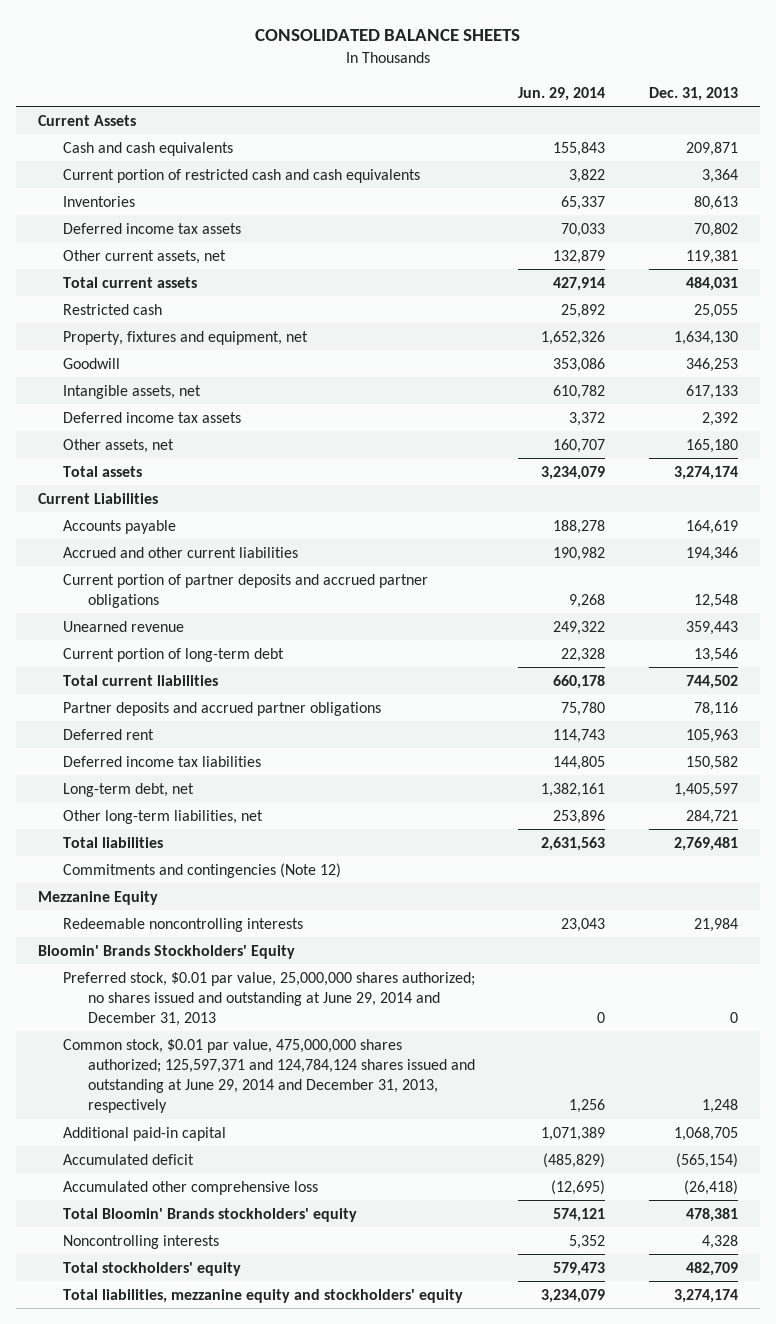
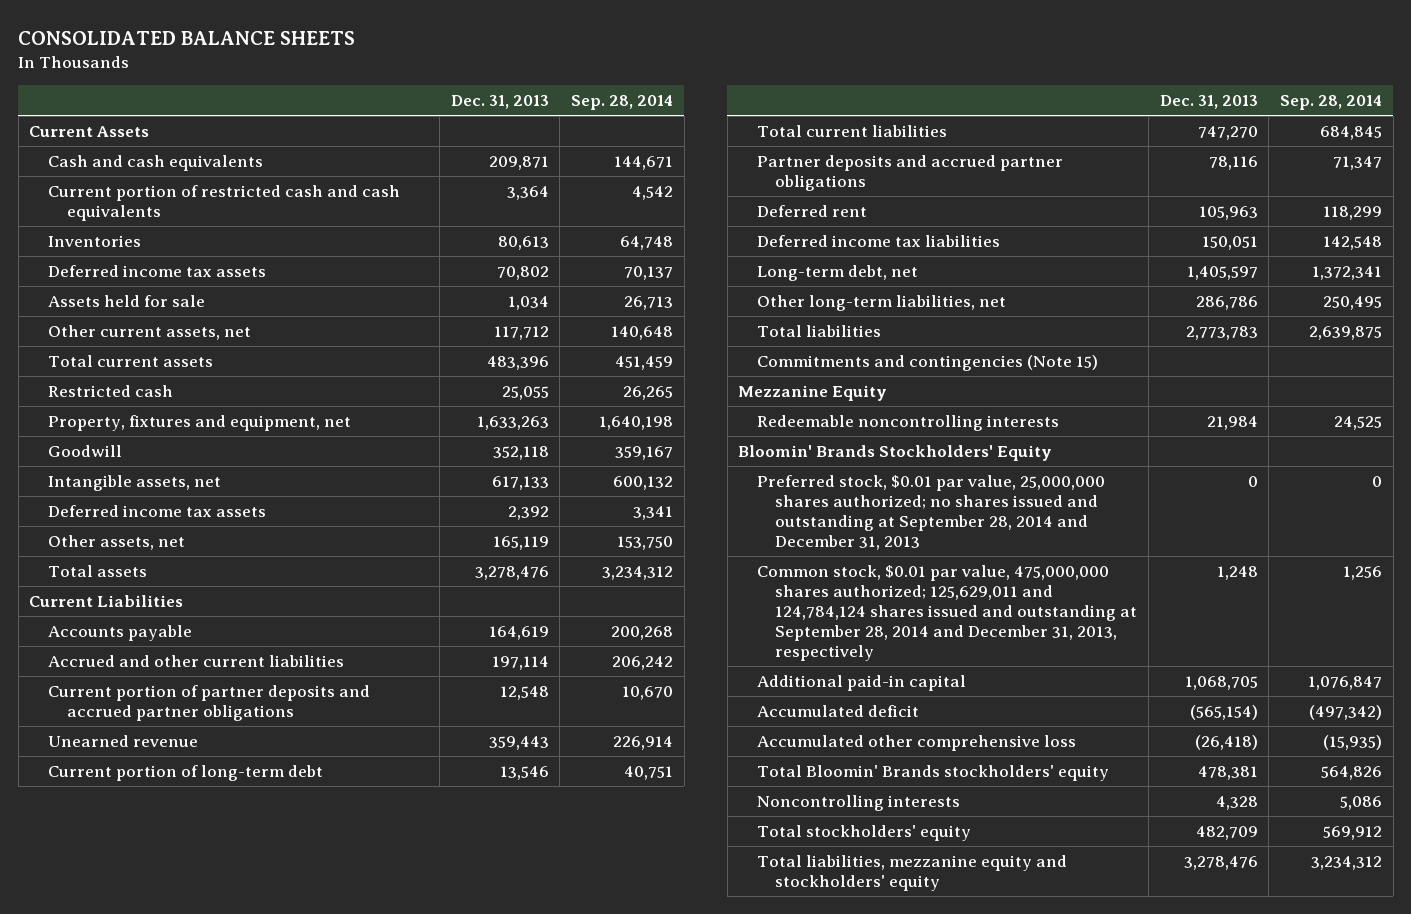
- | Jun. 29, 2014 | Dec. 31, 2013
+ | Dec. 31, 2013 | Sep. 28, 2014
- Other current assets, net | 132,879 | 119,381
- Total current assets | 427,914 | 484,031
+ Assets held for sale | 1,034 | 26,713
+ Other current assets, net | 117,712 | 140,648
+ Total current assets | 483,396 | 451,459
- Property, fixtures and equipment, net | 1,652,326 | 1,634,130
- Goodwill | 353,086 | 346,253
+ Property, fixtures and equipment, net | 1,633,263 | 1,640,198
+ Goodwill | 352,118 | 359,167
- Other assets, net | 160,707 | 165,180
- Total assets | 3,234,079 | 3,274,174
+ Other assets, net | 165,119 | 153,750
+ Total assets | 3,278,476 | 3,234,312
- Accrued and other current liabilities | 190,982 | 194,346
+ Accrued and other current liabilities | 197,114 | 206,242
- Total current liabilities | 660,178 | 744,502
+ Total current liabilities | 747,270 | 684,845
- Deferred income tax liabilities | 144,805 | 150,582
+ Deferred income tax liabilities | 150,051 | 142,548
- Other long-term liabilities, net | 253,896 | 284,721
- Total liabilities | 2,631,563 | 2,769,481
- Commitments and contingencies (Note 12)
+ Other long-term liabilities, net | 286,786 | 250,495
+ Total liabilities | 2,773,783 | 2,639,875
+ Commitments and contingencies (Note 15)
- Preferred stock, $0.01 par value, 25,000,000 shares authorized; no shares issued and outstanding at June 29, 2014 and December 31, 2013 | 0 | 0
- Common stock, $0.01 par value, 475,000,000 shares authorized; 125,597,371 and 124,784,124 shares issued and outstanding at June 29, 2014 and December 31, 2013, respectively | 1,256 | 1,248
+ Preferred stock, $0.01 par value, 25,000,000 shares authorized; no shares issued and outstanding at September 28, 2014 and December 31, 2013 | 0 | 0
+ Common stock, $0.01 par value, 475,000,000 shares authorized; 125,629,011 and 124,784,124 shares issued and outstanding at September 28, 2014 and December 31, 2013, respectively | 1,248 | 1,256
- Total liabilities, mezzanine equity and stockholders' equity | 3,234,079 | 3,274,174
+ Total liabilities, mezzanine equity and stockholders' equity | 3,278,476 | 3,234,312

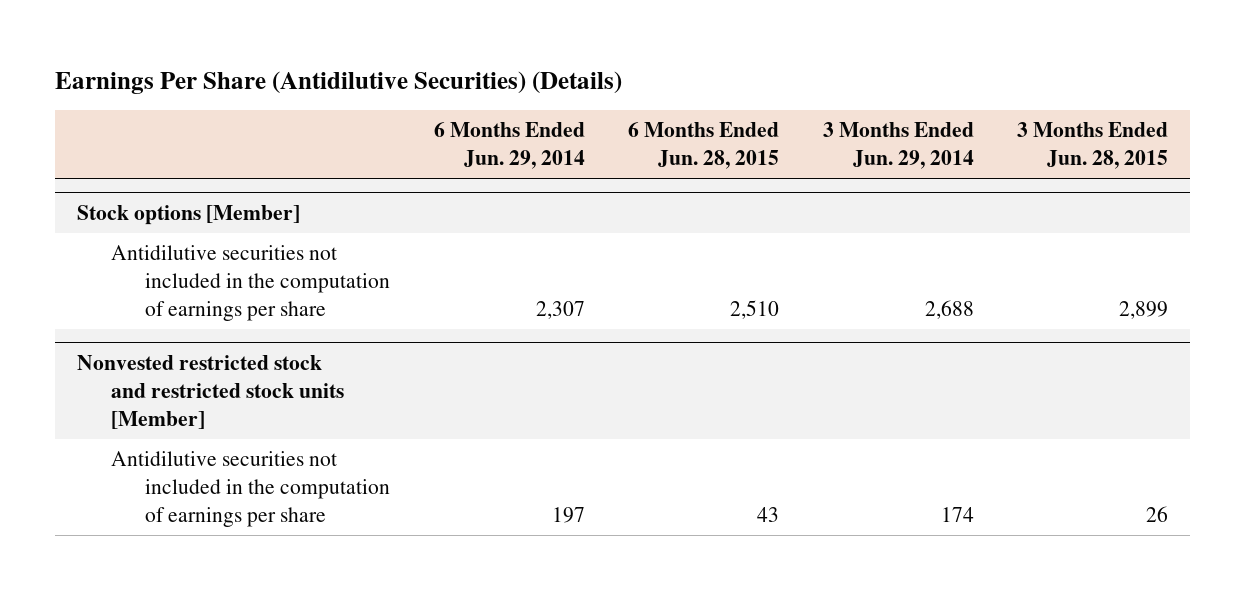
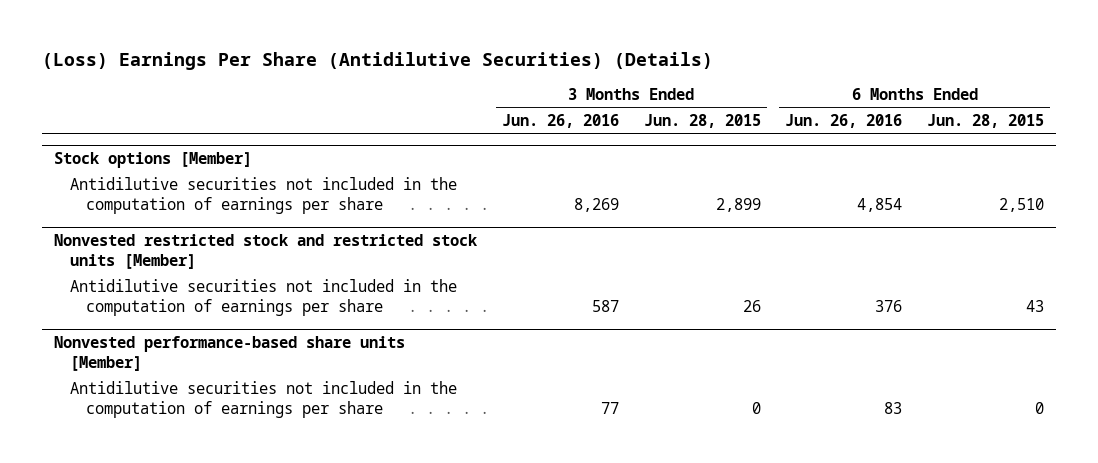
- Earnings Per Share (Antidilutive Securities) (Details)
+ (Loss) Earnings Per Share (Antidilutive Securities) (Details)
- | 6 Months Ended Jun. 29, 2014 | 6 Months Ended Jun. 28, 2015 | 3 Months Ended Jun. 29, 2014 | 3 Months Ended Jun. 28, 2015
+ | 3 Months Ended Jun. 26, 2016 | 3 Months Ended Jun. 28, 2015 | 6 Months Ended Jun. 26, 2016 | 6 Months Ended Jun. 28, 2015
+ Nonvested performance-based share units [Member]
+ Antidilutive securities not included in the computation of earnings per share | 77 | 0 | 83 | 0

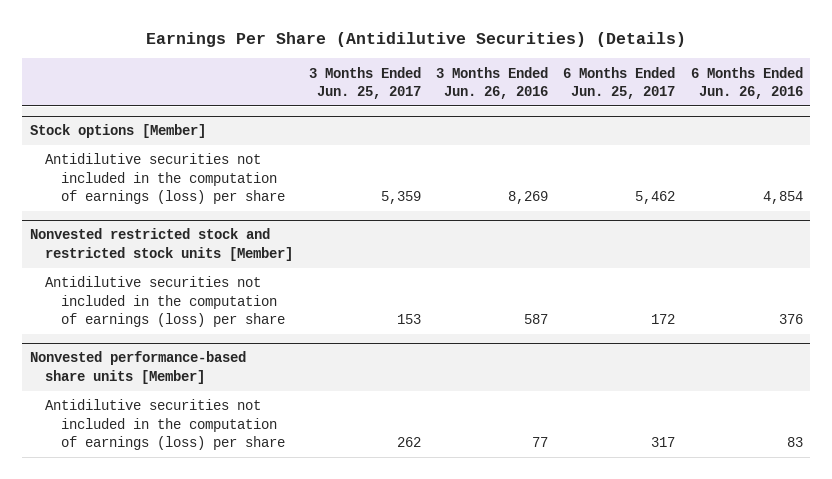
- (Loss) Earnings Per Share (Antidilutive Securities) (Details)
+ Earnings Per Share (Antidilutive Securities) (Details)
- | 3 Months Ended Jun. 26, 2016 | 3 Months Ended Jun. 28, 2015 | 6 Months Ended Jun. 26, 2016 | 6 Months Ended Jun. 28, 2015
+ | 3 Months Ended Jun. 25, 2017 | 3 Months Ended Jun. 26, 2016 | 6 Months Ended Jun. 25, 2017 | 6 Months Ended Jun. 26, 2016
@ Stock options [Member]
- Antidilutive securities not included in the computation of earnings per share | 8,269 | 2,899 | 4,854 | 2,510
+ Antidilutive securities not included in the computation of earnings (loss) per share | 5,359 | 8,269 | 5,462 | 4,854
@ Nonvested restricted stock and restricted stock units [Member]
- Antidilutive securities not included in the computation of earnings per share | 587 | 26 | 376 | 43
+ Antidilutive securities not included in the computation of earnings (loss) per share | 153 | 587 | 172 | 376
@ Nonvested performance-based share units [Member]
- Antidilutive securities not included in the computation of earnings per share | 77 | 0 | 83 | 0
+ Antidilutive securities not included in the computation of earnings (loss) per share | 262 | 77 | 317 | 83

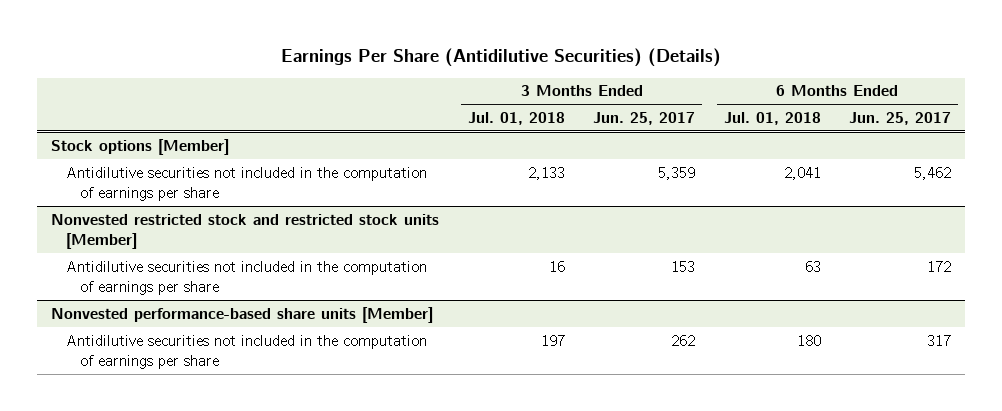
- | 3 Months Ended Jun. 25, 2017 | 3 Months Ended Jun. 26, 2016 | 6 Months Ended Jun. 25, 2017 | 6 Months Ended Jun. 26, 2016
+ | 3 Months Ended Jul. 01, 2018 | 3 Months Ended Jun. 25, 2017 | 6 Months Ended Jul. 01, 2018 | 6 Months Ended Jun. 25, 2017
@ Stock options [Member]
- Antidilutive securities not included in the computation of earnings (loss) per share | 5,359 | 8,269 | 5,462 | 4,854
+ Antidilutive securities not included in the computation of earnings per share | 2,133 | 5,359 | 2,041 | 5,462
@ Nonvested restricted stock and restricted stock units [Member]
- Antidilutive securities not included in the computation of earnings (loss) per share | 153 | 587 | 172 | 376
+ Antidilutive securities not included in the computation of earnings per share | 16 | 153 | 63 | 172
@ Nonvested performance-based share units [Member]
- Antidilutive securities not included in the computation of earnings (loss) per share | 262 | 77 | 317 | 83
+ Antidilutive securities not included in the computation of earnings per share | 197 | 262 | 180 | 317

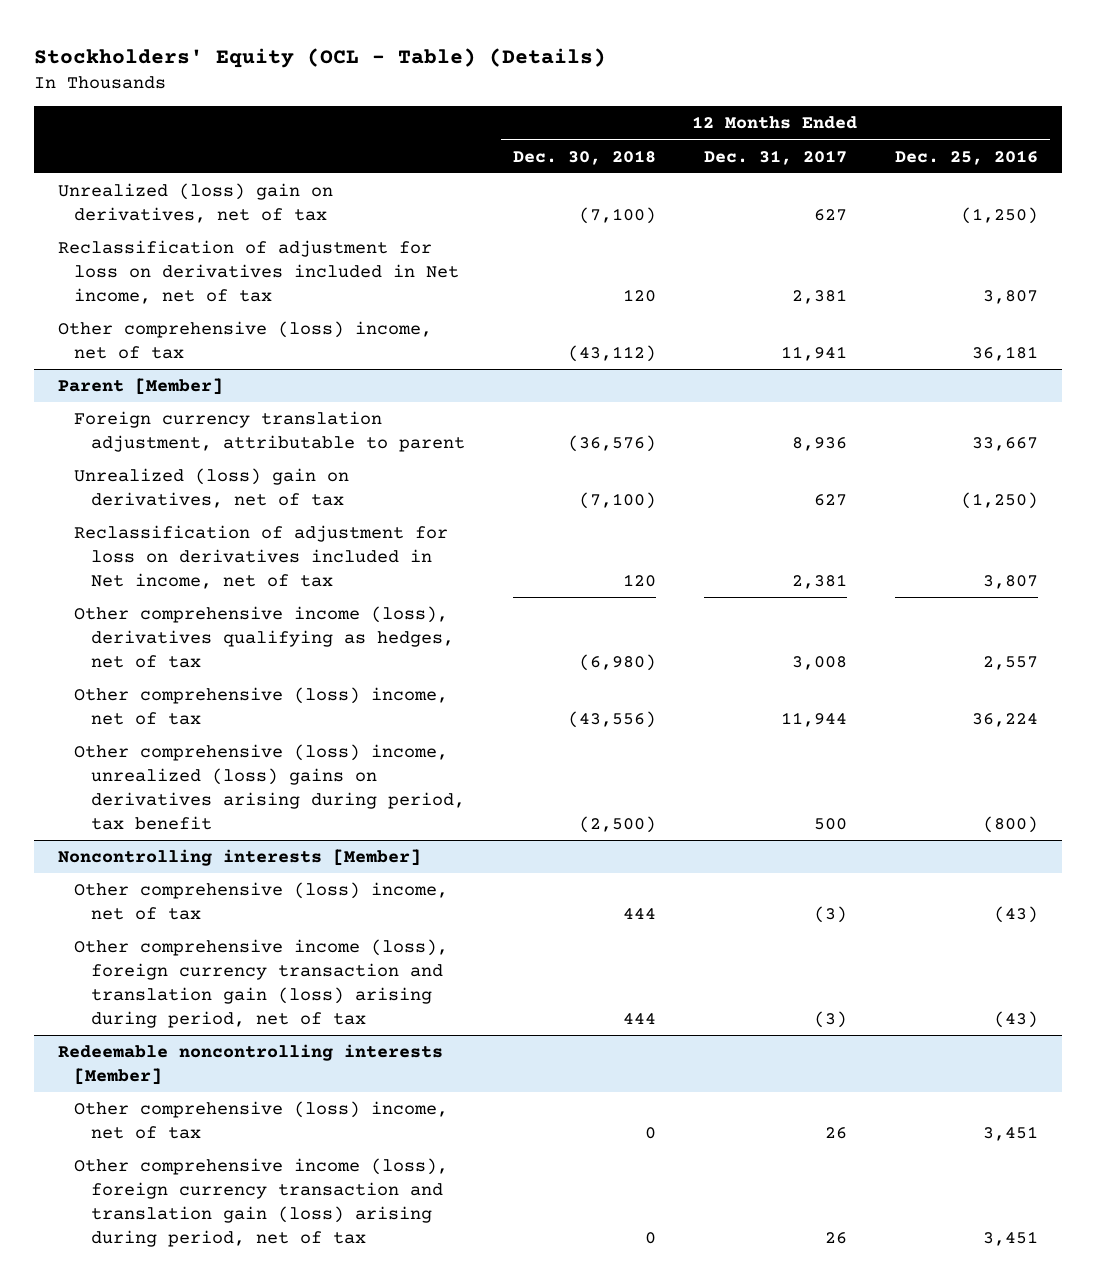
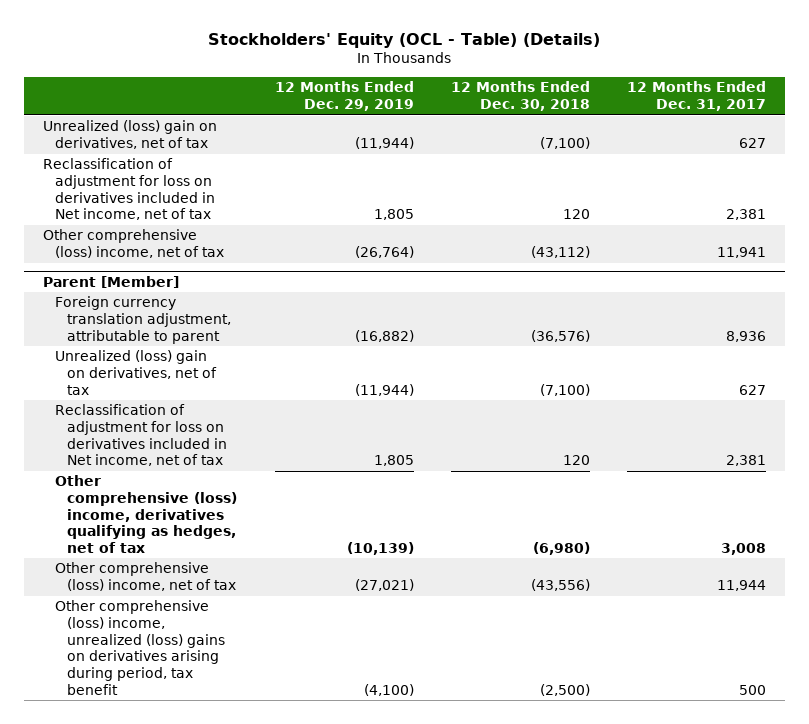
- | 12 Months Ended Dec. 30, 2018 | 12 Months Ended Dec. 31, 2017 | 12 Months Ended Dec. 25, 2016
+ | 12 Months Ended Dec. 29, 2019 | 12 Months Ended Dec. 30, 2018 | 12 Months Ended Dec. 31, 2017
@ Parent [Member]
- Other comprehensive income (loss), derivatives qualifying as hedges, net of tax | (6,980) | 3,008 | 2,557
+ Other comprehensive (loss) income, derivatives qualifying as hedges, net of tax | (10,139) | (6,980) | 3,008
- Noncontrolling interests [Member]
- Other comprehensive (loss) income, net of tax | 444 | (3) | (43)
- Other comprehensive income (loss), foreign currency transaction and translation gain (loss) arising during period, net of tax | 444 | (3) | (43)
- Redeemable noncontrolling interests [Member]
- Other comprehensive (loss) income, net of tax | 0 | 26 | 3,451
- Other comprehensive income (loss), foreign currency transaction and translation gain (loss) arising during period, net of tax | 0 | 26 | 3,451

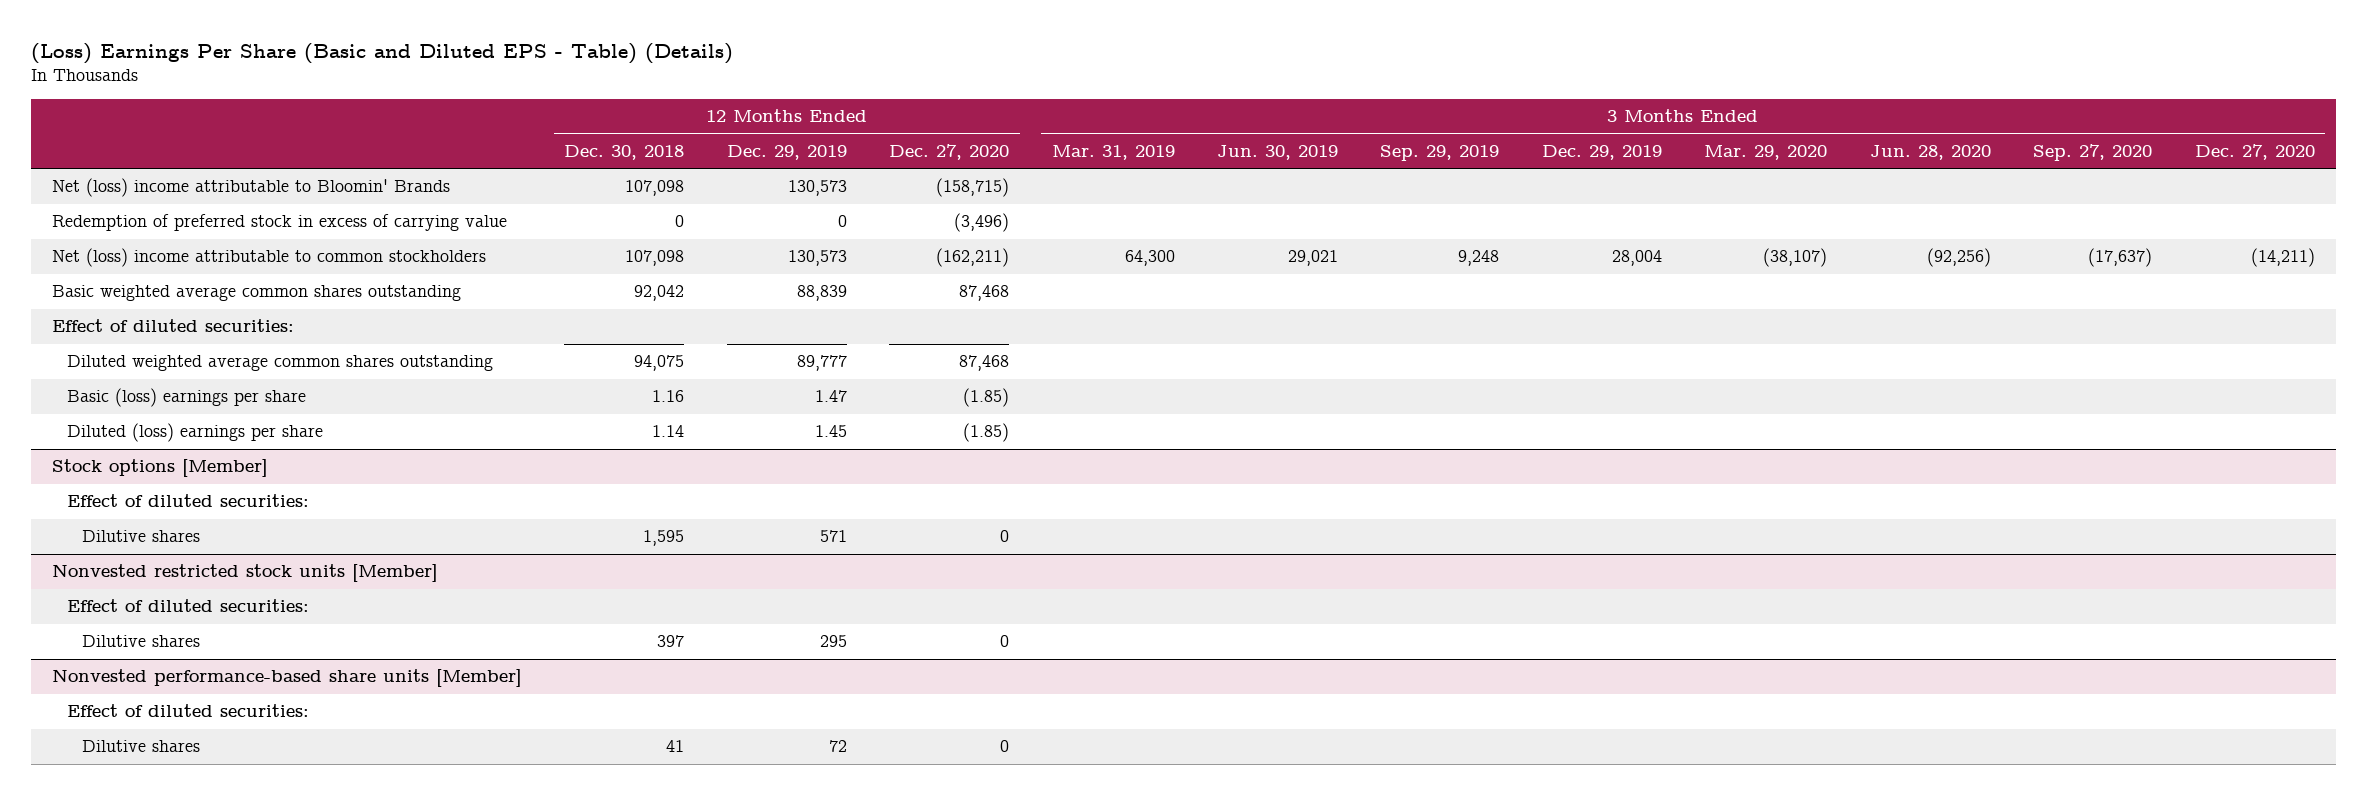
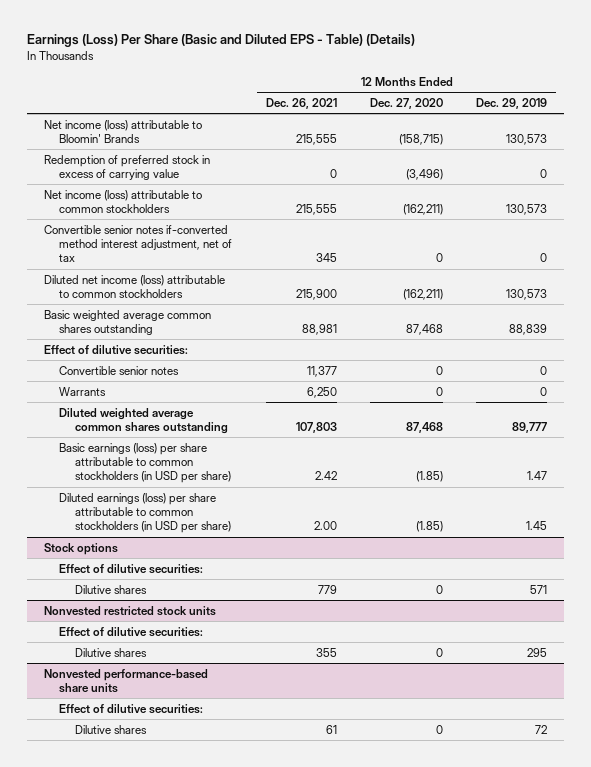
- (Loss) Earnings Per Share (Basic and Diluted EPS - Table) (Details)
+ Earnings (Loss) Per Share (Basic and Diluted EPS - Table) (Details)
- | 12 Months Ended Dec. 30, 2018 | 12 Months Ended Dec. 29, 2019 | 12 Months Ended Dec. 27, 2020 | 3 Months Ended Mar. 31, 2019 | 3 Months Ended Jun. 30, 2019 | 3 Months Ended Sep. 29, 2019 | 3 Months Ended Dec. 29, 2019 | 3 Months Ended Mar. 29, 2020 | 3 Months Ended Jun. 28, 2020 | 3 Months Ended Sep. 27, 2020 | 3 Months Ended Dec. 27, 2020
+ | 12 Months Ended Dec. 26, 2021 | 12 Months Ended Dec. 27, 2020 | 12 Months Ended Dec. 29, 2019
- Net (loss) income attributable to Bloomin' Brands | 107,098 | 130,573 | (158,715) | | | | | | | |
+ Net income (loss) attributable to Bloomin' Brands | 215,555 | (158,715) | 130,573
- Net (loss) income attributable to common stockholders | 107,098 | 130,573 | (162,211) | 64,300 | 29,021 | 9,248 | 28,004 | (38,107) | (92,256) | (17,637) | (14,211)
+ Net income (loss) attributable to common stockholders | 215,555 | (162,211) | 130,573
+ Convertible senior notes if-converted method interest adjustment, net of tax | 345 | 0 | 0
+ Diluted net income (loss) attributable to common stockholders | 215,900 | (162,211) | 130,573
- Effect of diluted securities:
+ Effect of dilutive securities:
+ Convertible senior notes | 11,377 | 0 | 0
+ Warrants | 6,250 | 0 | 0
- Basic (loss) earnings per share | 1.16 | 1.47 | (1.85) | | | | | | | |
- Diluted (loss) earnings per share | 1.14 | 1.45 | (1.85) | | | | | | | |
- Stock options [Member]
- Effect of diluted securities:
+ Basic earnings (loss) per share attributable to common stockholders (in USD per share) | 2.42 | (1.85) | 1.47
+ Diluted earnings (loss) per share attributable to common stockholders (in USD per share) | 2.00 | (1.85) | 1.45
+ Stock options
+ Effect of dilutive securities:
- Nonvested restricted stock units [Member]
- Effect of diluted securities:
+ Nonvested restricted stock units
+ Effect of dilutive securities:
- Nonvested performance-based share units [Member]
- Effect of diluted securities:
+ Nonvested performance-based share units
+ Effect of dilutive securities:

